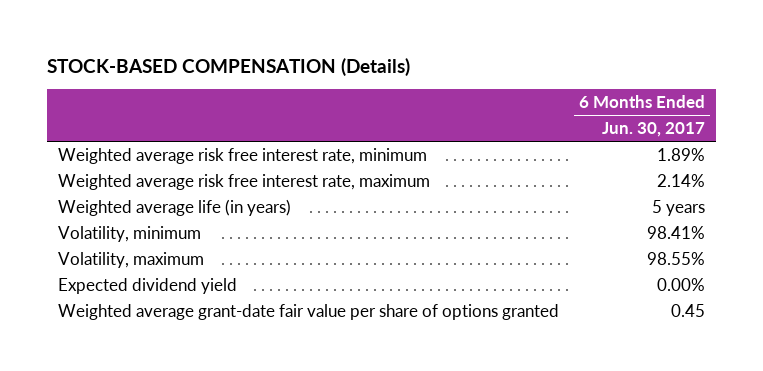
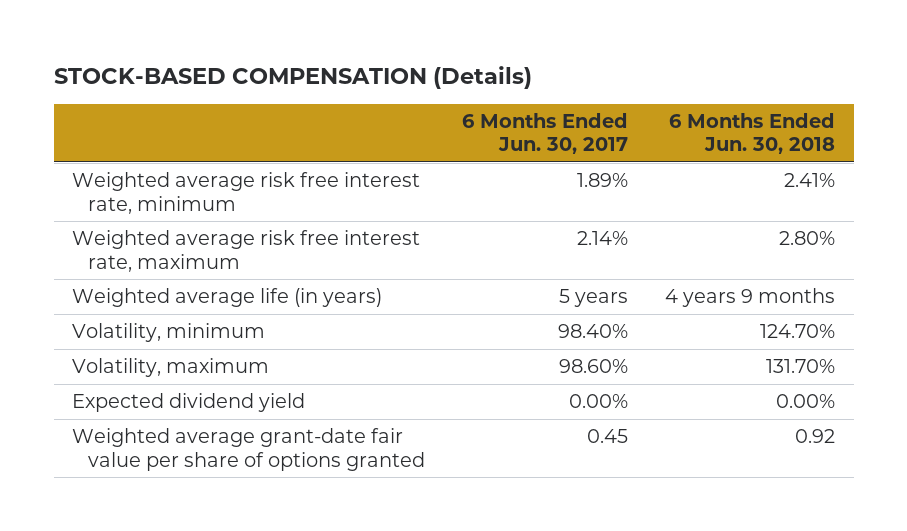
- | 6 Months Ended Jun. 30, 2017
+ | 6 Months Ended Jun. 30, 2017 | 6 Months Ended Jun. 30, 2018
- Volatility, minimum | 98.41%
- Volatility, maximum | 98.55%
+ Volatility, minimum | 98.40% | 124.70%
+ Volatility, maximum | 98.60% | 131.70%

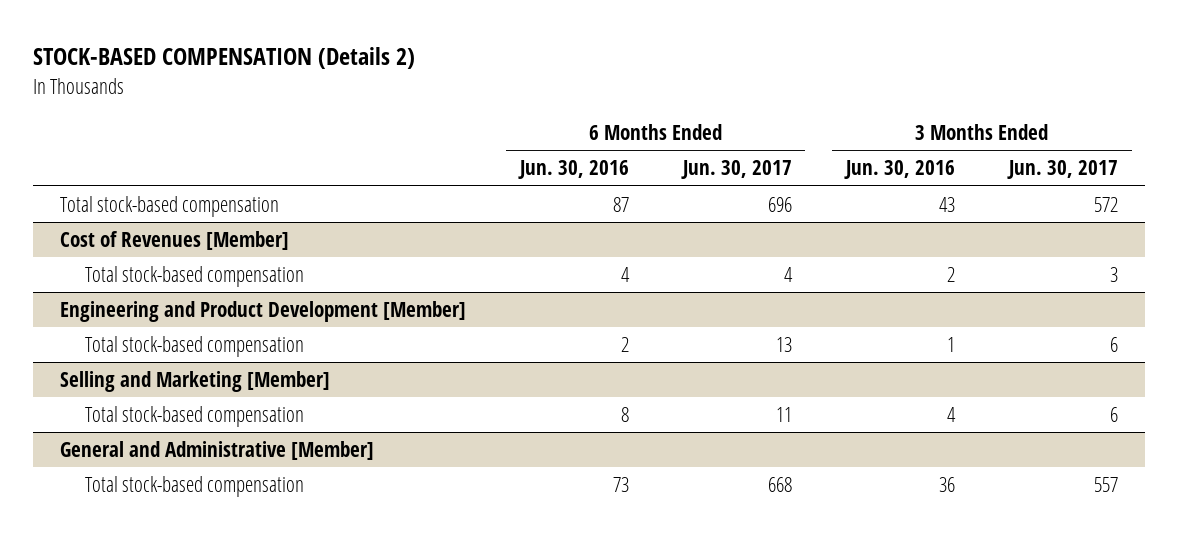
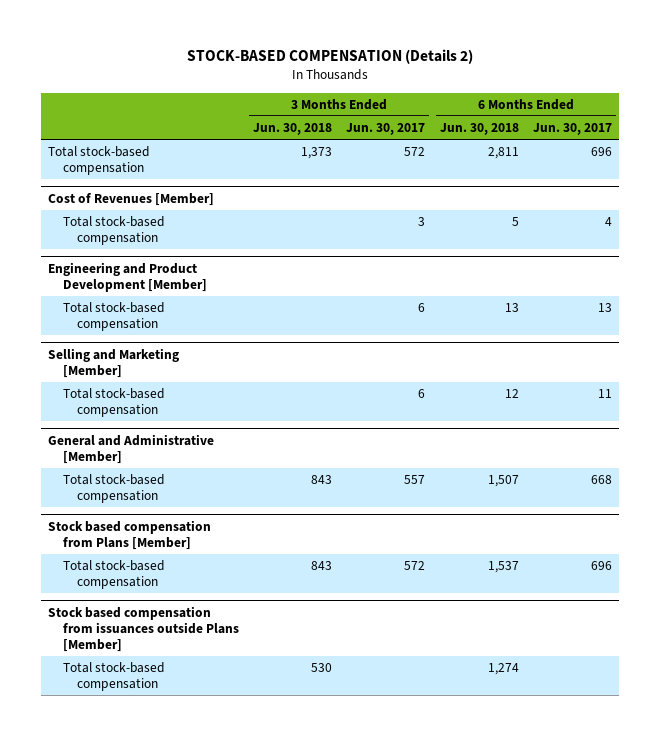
- | 6 Months Ended Jun. 30, 2016 | 6 Months Ended Jun. 30, 2017 | 3 Months Ended Jun. 30, 2016 | 3 Months Ended Jun. 30, 2017
+ | 3 Months Ended Jun. 30, 2018 | 3 Months Ended Jun. 30, 2017 | 6 Months Ended Jun. 30, 2018 | 6 Months Ended Jun. 30, 2017
+ Stock based compensation from Plans [Member]
+ Total stock-based compensation | 843 | 572 | 1,537 | 696
+ Stock based compensation from issuances outside Plans [Member]
+ Total stock-based compensation | 530 | | 1,274 |

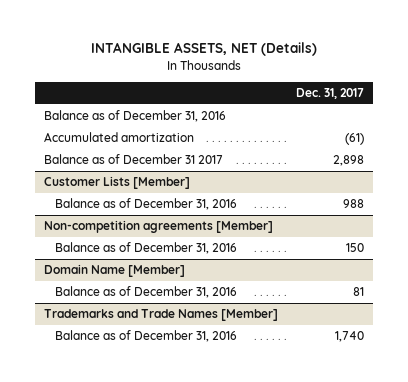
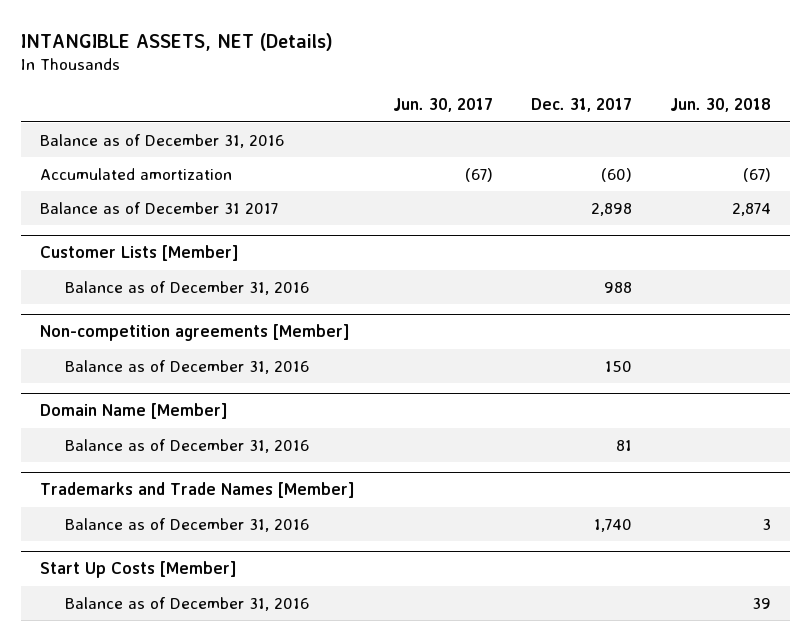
- | Dec. 31, 2017
+ | Jun. 30, 2017 | Dec. 31, 2017 | Jun. 30, 2018
- Accumulated amortization | (61)
+ Accumulated amortization | (67) | (60) | (67)
+ Start Up Costs [Member]
+ Balance as of December 31, 2016 | | | 39

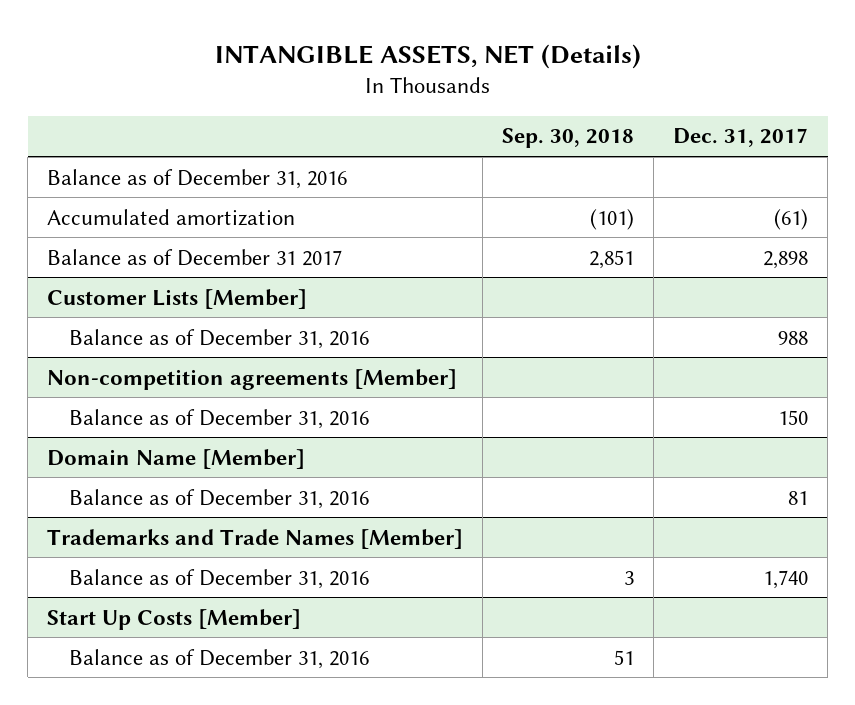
- | Jun. 30, 2017 | Dec. 31, 2017 | Jun. 30, 2018
+ | Sep. 30, 2018 | Dec. 31, 2017
- Accumulated amortization | (67) | (60) | (67)
+ Accumulated amortization | (101) | (61)

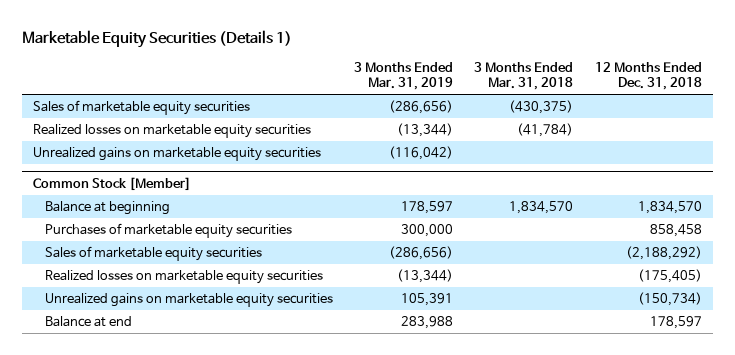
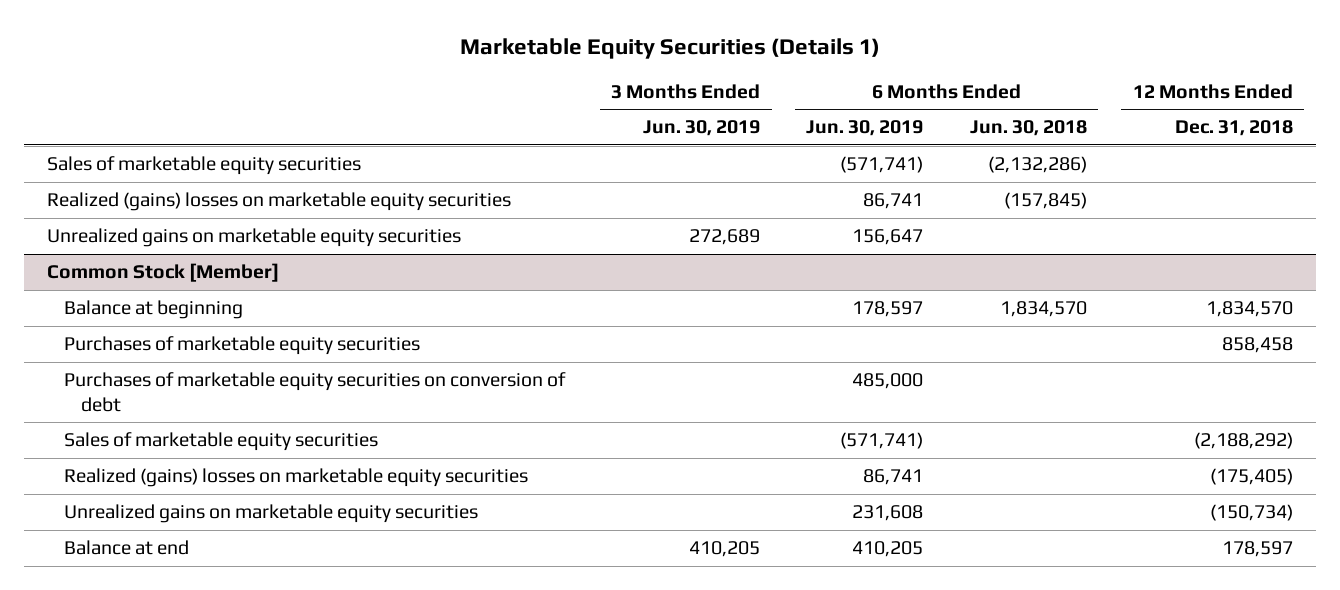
- | 3 Months Ended Mar. 31, 2019 | 3 Months Ended Mar. 31, 2018 | 12 Months Ended Dec. 31, 2018
+ | 3 Months Ended Jun. 30, 2019 | 6 Months Ended Jun. 30, 2019 | 6 Months Ended Jun. 30, 2018 | 12 Months Ended Dec. 31, 2018
- Realized losses on marketable equity securities | (13,344) | (41,784) |
+ Realized (gains) losses on marketable equity securities | | 86,741 | (157,845) |
@ Common Stock [Member]
+ Purchases of marketable equity securities on conversion of debt | | 485,000 | |
- Realized losses on marketable equity securities | (13,344) | | (175,405)
+ Realized (gains) losses on marketable equity securities | | 86,741 | | (175,405)

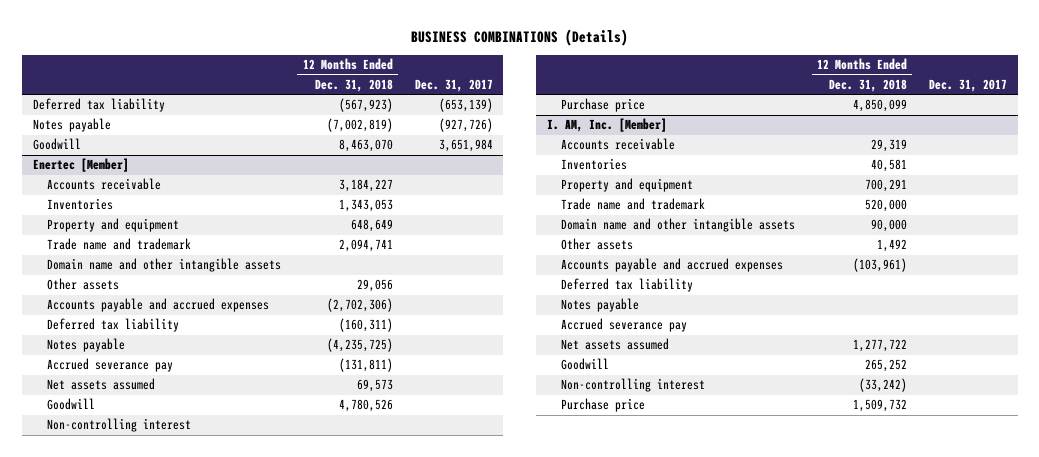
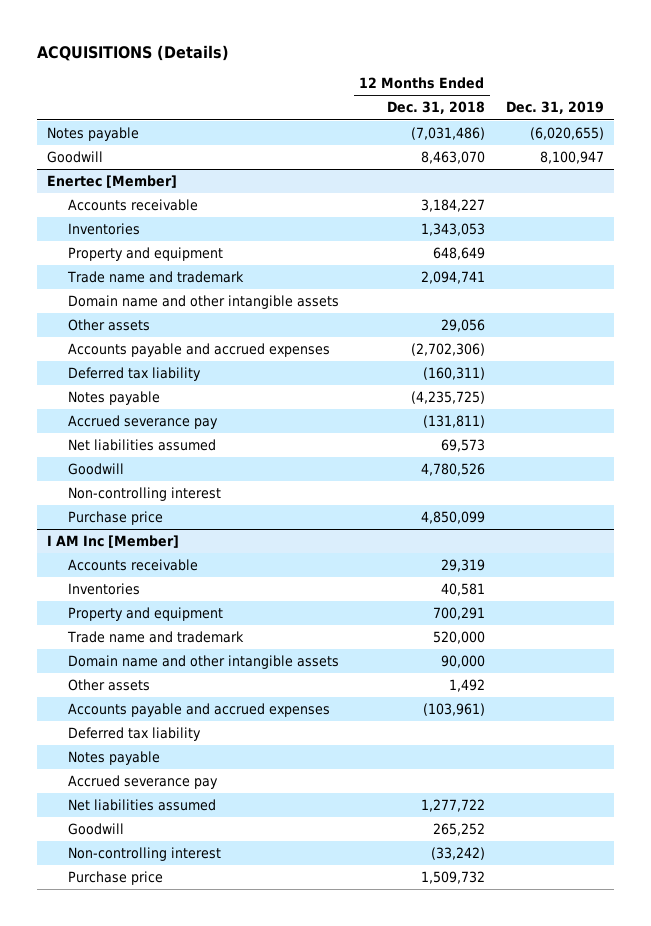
- BUSINESS COMBINATIONS (Details)
+ ACQUISITIONS (Details)
- | 12 Months Ended Dec. 31, 2018 | Dec. 31, 2017
+ | 12 Months Ended Dec. 31, 2018 | Dec. 31, 2019
- Deferred tax liability | (567,923) | (653,139)
- Notes payable | (7,002,819) | (927,726)
+ Notes payable | (7,031,486) | (6,020,655)
@ Enertec [Member]
- Net assets assumed | 69,573 |
+ Net liabilities assumed | 69,573 |
- I. AM, Inc. [Member]
+ I AM Inc [Member]
- Net assets assumed | 1,277,722 |
+ Net liabilities assumed | 1,277,722 |

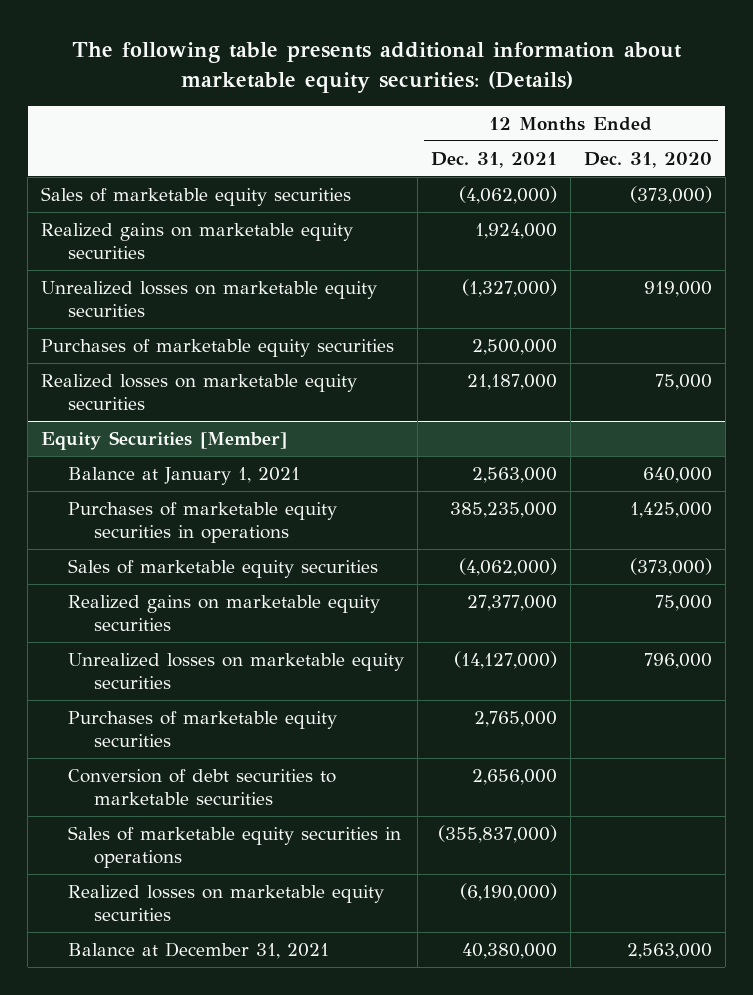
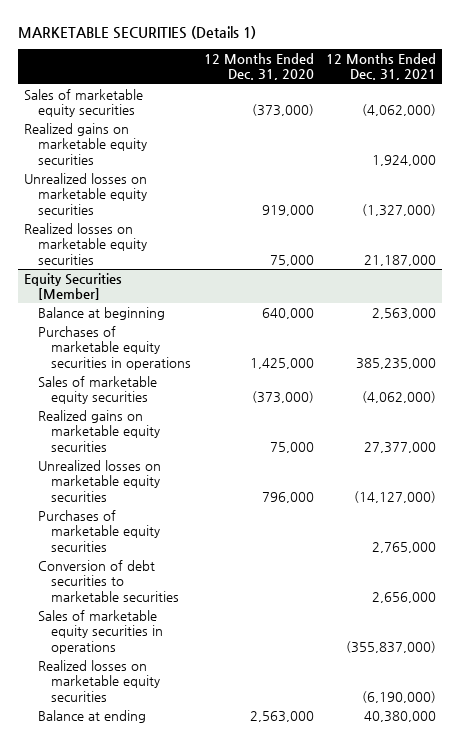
- The following table presents additional information about marketable equity securities: (Details)
+ MARKETABLE SECURITIES (Details 1)
- | 12 Months Ended Dec. 31, 2021 | 12 Months Ended Dec. 31, 2020
+ | 12 Months Ended Dec. 31, 2020 | 12 Months Ended Dec. 31, 2021
- Purchases of marketable equity securities | 2,500,000 |
@ Equity Securities [Member]
- Balance at January 1, 2021 | 2,563,000 | 640,000
+ Balance at beginning | 640,000 | 2,563,000
- Balance at December 31, 2021 | 40,380,000 | 2,563,000
+ Balance at ending | 2,563,000 | 40,380,000

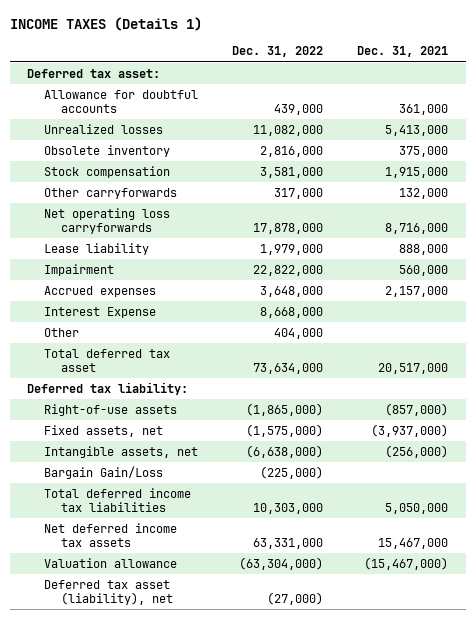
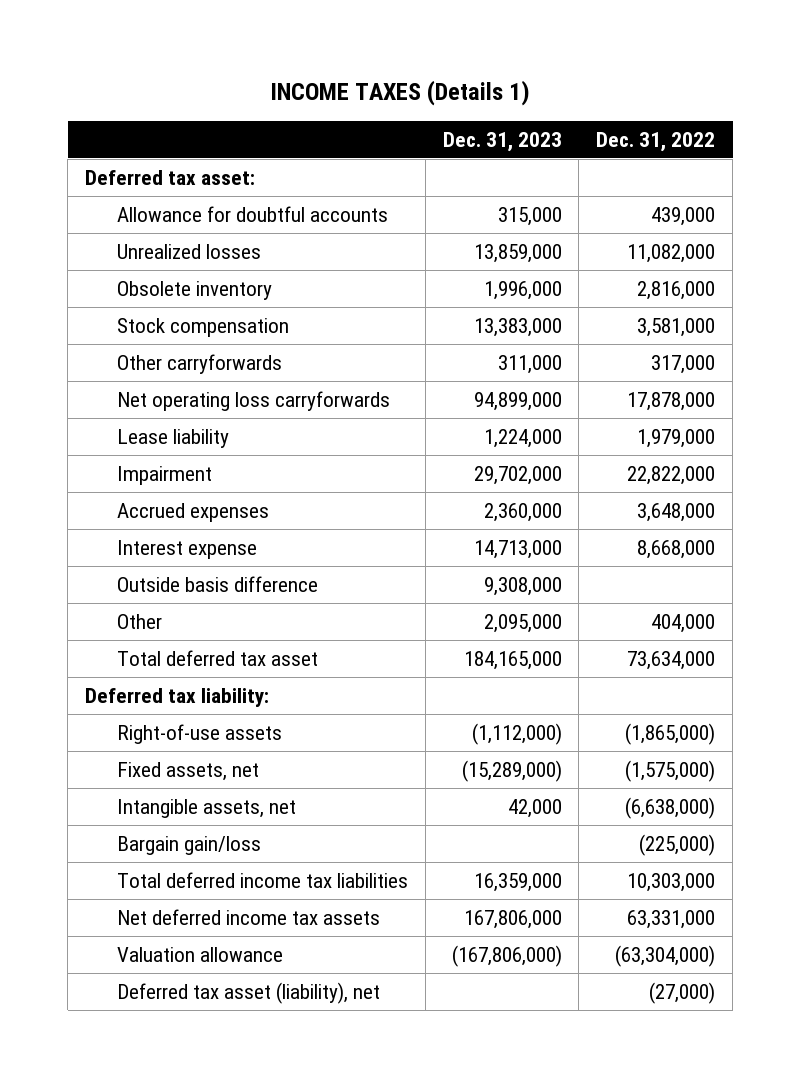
- | Dec. 31, 2022 | Dec. 31, 2021
+ | Dec. 31, 2023 | Dec. 31, 2022
- Interest Expense | 8,668,000 |
+ Interest expense | 14,713,000 | 8,668,000
+ Outside basis difference | 9,308,000 |
- Bargain Gain/Loss | (225,000) |
+ Bargain gain/loss | | (225,000)

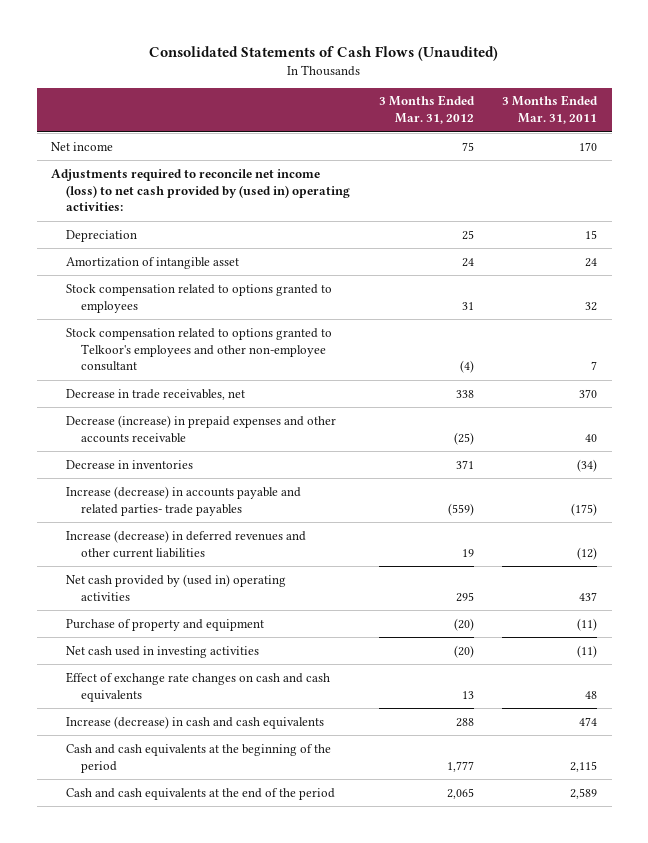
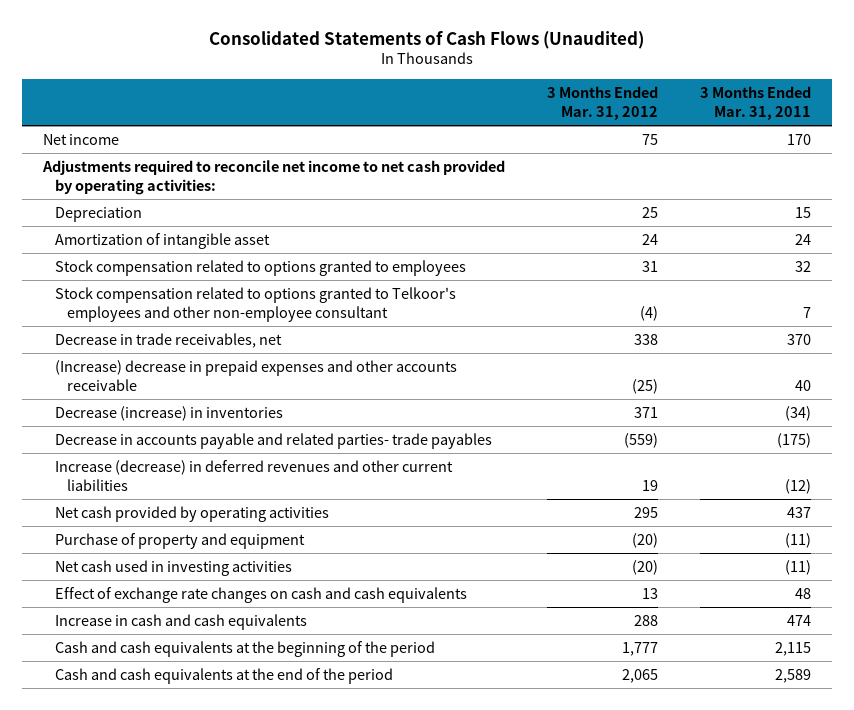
- Adjustments required to reconcile net income (loss) to net cash provided by (used in) operating activities:
+ Adjustments required to reconcile net income to net cash provided by operating activities:
- Decrease (increase) in prepaid expenses and other accounts receivable | (25) | 40
- Decrease in inventories | 371 | (34)
- Increase (decrease) in accounts payable and related parties- trade payables | (559) | (175)
+ (Increase) decrease in prepaid expenses and other accounts receivable | (25) | 40
+ Decrease (increase) in inventories | 371 | (34)
+ Decrease in accounts payable and related parties- trade payables | (559) | (175)
- Net cash provided by (used in) operating activities | 295 | 437
+ Net cash provided by operating activities | 295 | 437
- Increase (decrease) in cash and cash equivalents | 288 | 474
+ Increase in cash and cash equivalents | 288 | 474

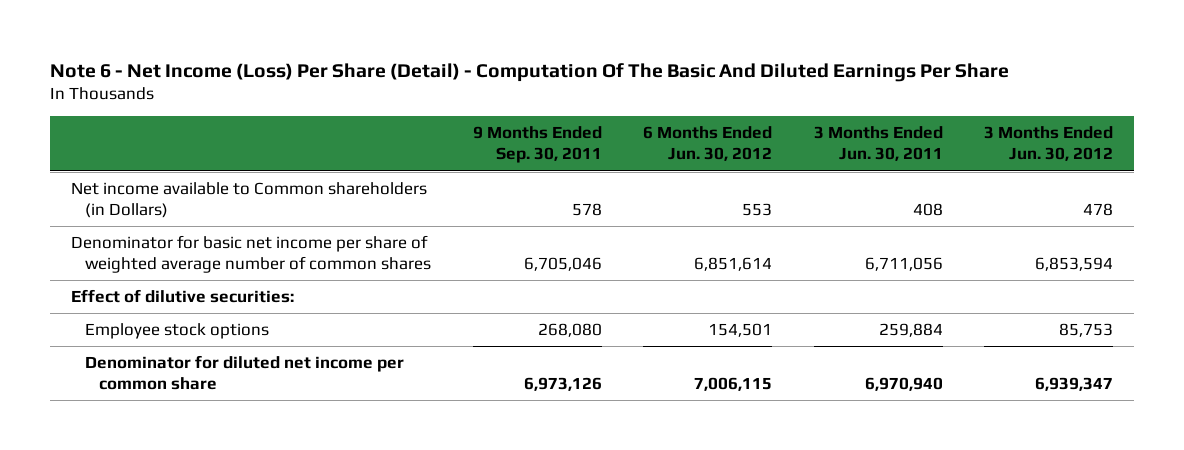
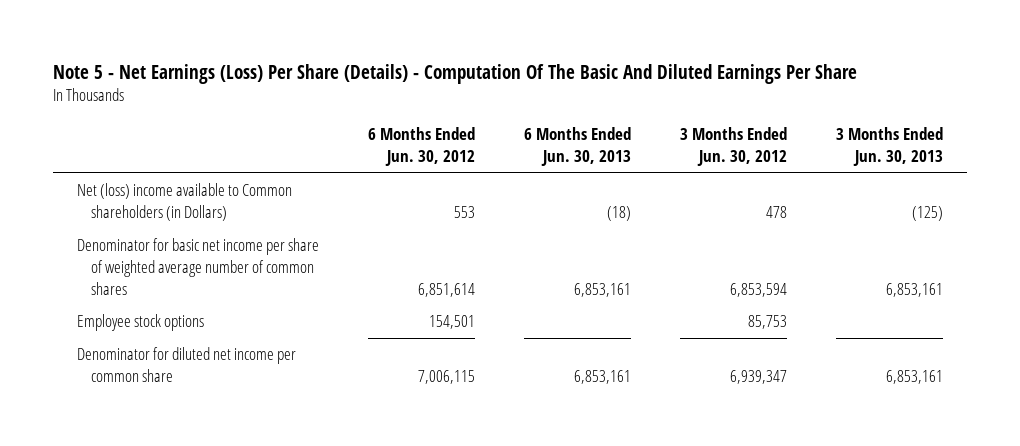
- Note 6 - Net Income (Loss) Per Share (Detail) - Computation Of The Basic And Diluted Earnings Per Share
+ Note 5 - Net Earnings (Loss) Per Share (Details) - Computation Of The Basic And Diluted Earnings Per Share
- | 9 Months Ended Sep. 30, 2011 | 6 Months Ended Jun. 30, 2012 | 3 Months Ended Jun. 30, 2011 | 3 Months Ended Jun. 30, 2012
+ | 6 Months Ended Jun. 30, 2012 | 6 Months Ended Jun. 30, 2013 | 3 Months Ended Jun. 30, 2012 | 3 Months Ended Jun. 30, 2013
- Net income available to Common shareholders (in Dollars) | 578 | 553 | 408 | 478
+ Net (loss) income available to Common shareholders (in Dollars) | 553 | (18) | 478 | (125)
- Effect of dilutive securities:

